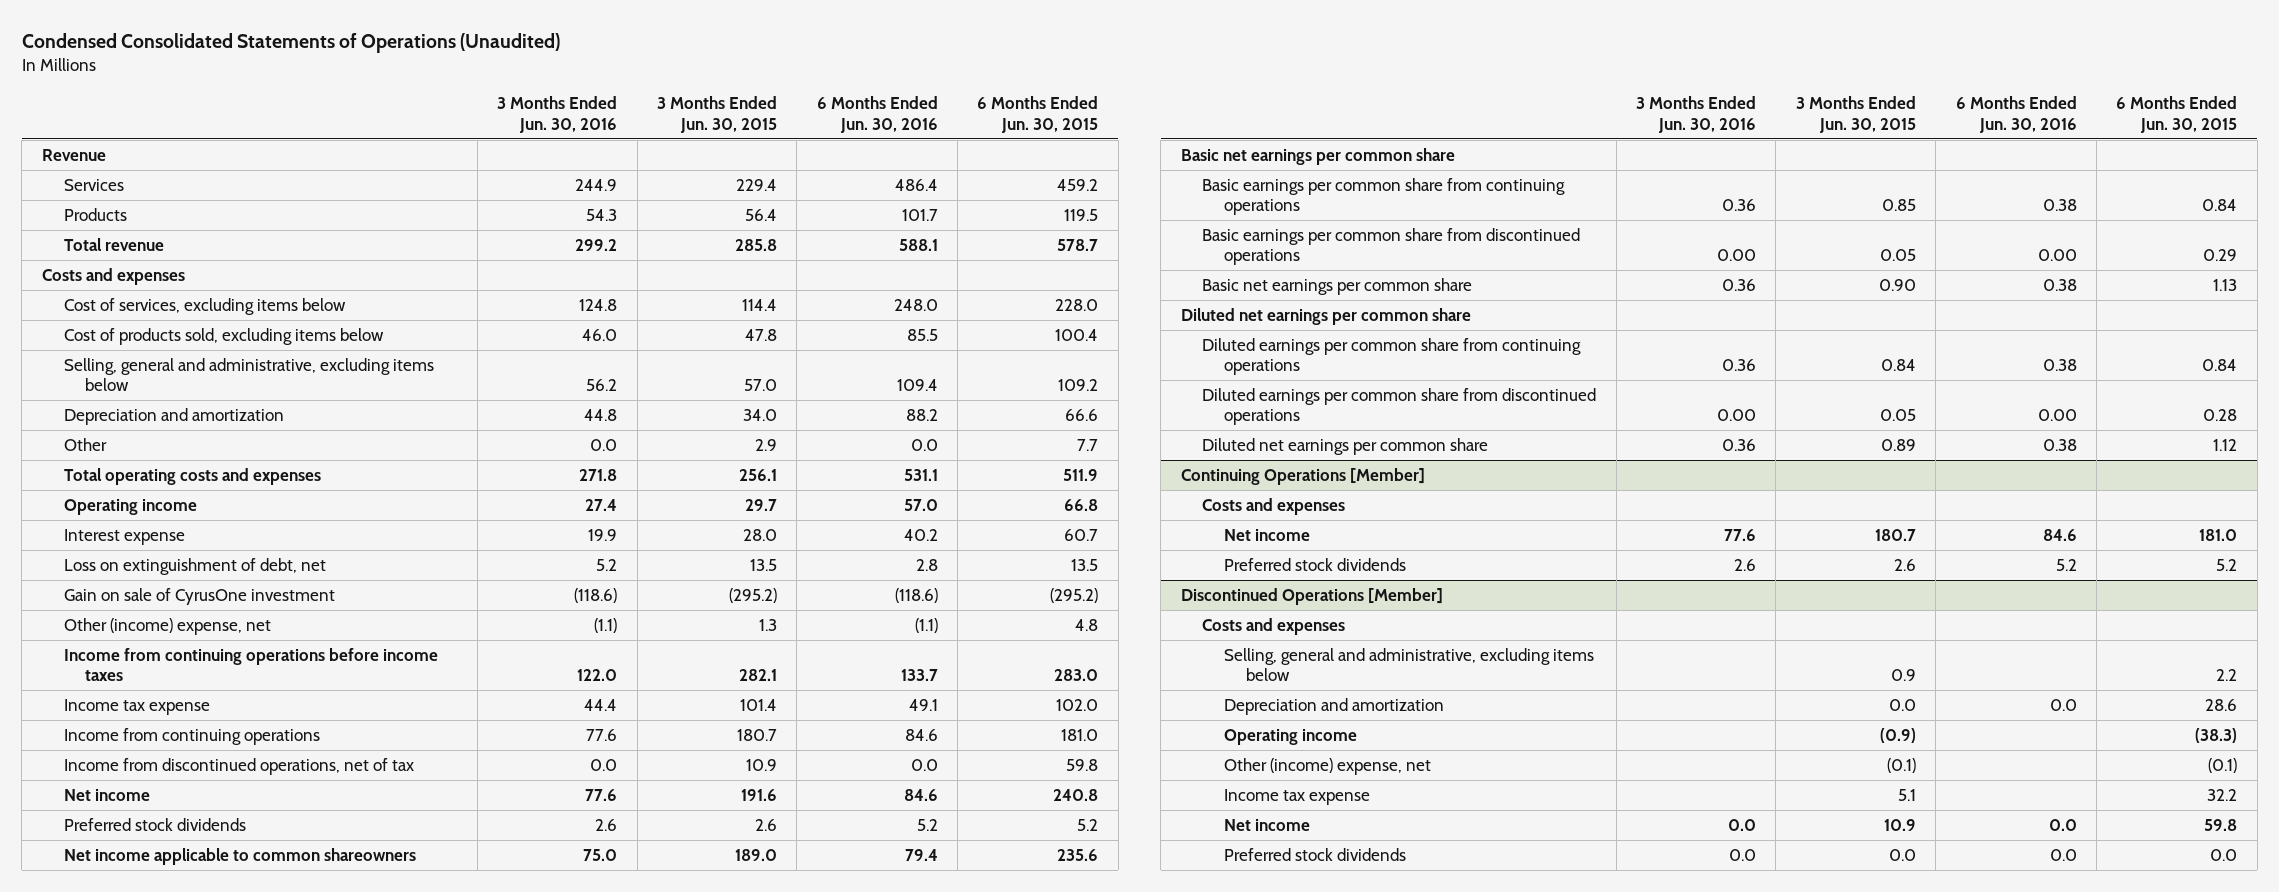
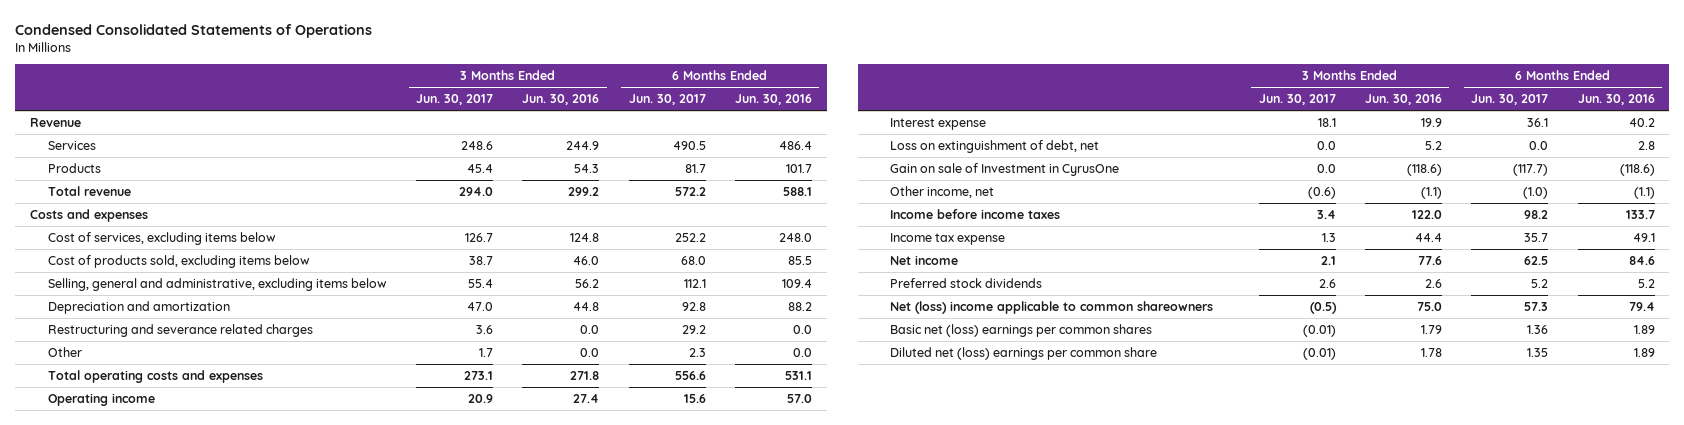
- Condensed Consolidated Statements of Operations (Unaudited)
+ Condensed Consolidated Statements of Operations
- | 3 Months Ended Jun. 30, 2016 | 3 Months Ended Jun. 30, 2015 | 6 Months Ended Jun. 30, 2016 | 6 Months Ended Jun. 30, 2015
+ | 3 Months Ended Jun. 30, 2017 | 3 Months Ended Jun. 30, 2016 | 6 Months Ended Jun. 30, 2017 | 6 Months Ended Jun. 30, 2016
+ Restructuring and severance related charges | 3.6 | 0.0 | 29.2 | 0.0
- Gain on sale of CyrusOne investment | (118.6) | (295.2) | (118.6) | (295.2)
- Other (income) expense, net | (1.1) | 1.3 | (1.1) | 4.8
- Income from continuing operations before income taxes | 122.0 | 282.1 | 133.7 | 283.0
+ Gain on sale of Investment in CyrusOne | 0.0 | (118.6) | (117.7) | (118.6)
+ Other income, net | (0.6) | (1.1) | (1.0) | (1.1)
+ Income before income taxes | 3.4 | 122.0 | 98.2 | 133.7
- Income from continuing operations | 77.6 | 180.7 | 84.6 | 181.0
- Income from discontinued operations, net of tax | 0.0 | 10.9 | 0.0 | 59.8
- Net income applicable to common shareowners | 75.0 | 189.0 | 79.4 | 235.6
- Basic net earnings per common share
- Basic earnings per common share from continuing operations | 0.36 | 0.85 | 0.38 | 0.84
- Basic earnings per common share from discontinued operations | 0.00 | 0.05 | 0.00 | 0.29
- Basic net earnings per common share | 0.36 | 0.90 | 0.38 | 1.13
- Diluted net earnings per common share
- Diluted earnings per common share from continuing operations | 0.36 | 0.84 | 0.38 | 0.84
- Diluted earnings per common share from discontinued operations | 0.00 | 0.05 | 0.00 | 0.28
- Diluted net earnings per common share | 0.36 | 0.89 | 0.38 | 1.12
- Continuing Operations [Member]
- Costs and expenses
- Net income | 77.6 | 180.7 | 84.6 | 181.0
- Preferred stock dividends | 2.6 | 2.6 | 5.2 | 5.2
- Discontinued Operations [Member]
- Costs and expenses
- Selling, general and administrative, excluding items below | | 0.9 | | 2.2
- Depreciation and amortization | | 0.0 | 0.0 | 28.6
- Operating income | | (0.9) | | (38.3)
- Other (income) expense, net | | (0.1) | | (0.1)
- Income tax expense | | 5.1 | | 32.2
- Net income | 0.0 | 10.9 | 0.0 | 59.8
- Preferred stock dividends | 0.0 | 0.0 | 0.0 | 0.0
+ Net (loss) income applicable to common shareowners | (0.5) | 75.0 | 57.3 | 79.4
+ Basic net (loss) earnings per common shares | (0.01) | 1.79 | 1.36 | 1.89
+ Diluted net (loss) earnings per common share | (0.01) | 1.78 | 1.35 | 1.89

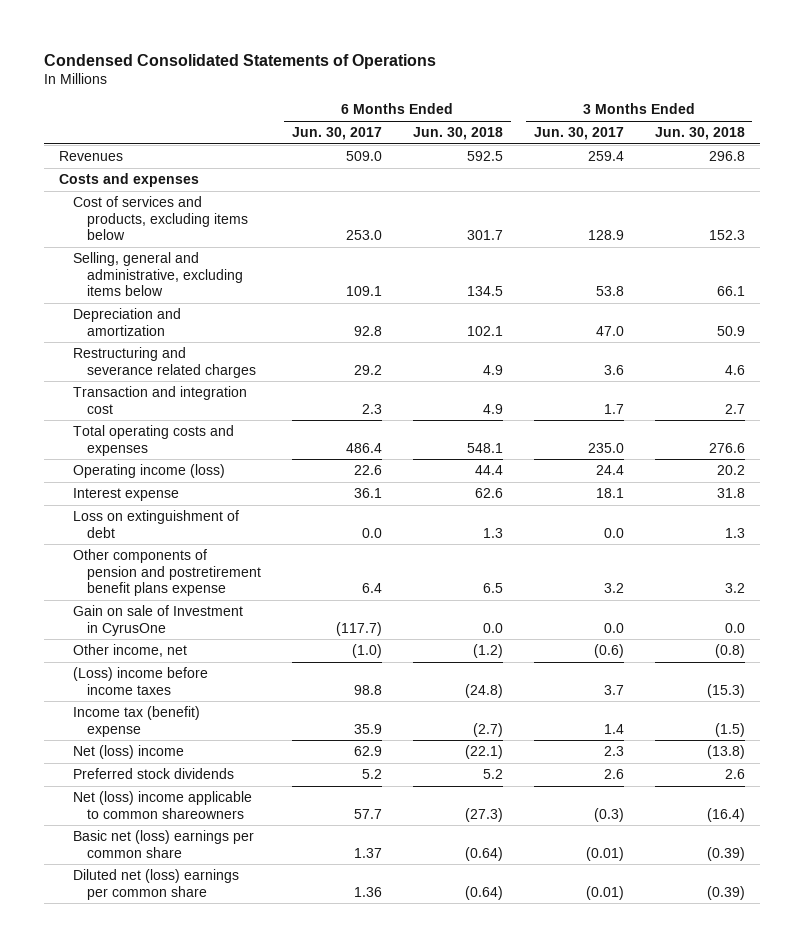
- | 3 Months Ended Jun. 30, 2017 | 3 Months Ended Jun. 30, 2016 | 6 Months Ended Jun. 30, 2017 | 6 Months Ended Jun. 30, 2016
+ | 6 Months Ended Jun. 30, 2017 | 6 Months Ended Jun. 30, 2018 | 3 Months Ended Jun. 30, 2017 | 3 Months Ended Jun. 30, 2018
- Revenue
- Services | 248.6 | 244.9 | 490.5 | 486.4
- Products | 45.4 | 54.3 | 81.7 | 101.7
- Total revenue | 294.0 | 299.2 | 572.2 | 588.1
+ Revenues | 509.0 | 592.5 | 259.4 | 296.8
- Cost of services, excluding items below | 126.7 | 124.8 | 252.2 | 248.0
- Cost of products sold, excluding items below | 38.7 | 46.0 | 68.0 | 85.5
- Selling, general and administrative, excluding items below | 55.4 | 56.2 | 112.1 | 109.4
+ Cost of services and products, excluding items below | 253.0 | 301.7 | 128.9 | 152.3
+ Selling, general and administrative, excluding items below | 109.1 | 134.5 | 53.8 | 66.1
- Other | 1.7 | 0.0 | 2.3 | 0.0
- Total operating costs and expenses | 273.1 | 271.8 | 556.6 | 531.1
- Operating income | 20.9 | 27.4 | 15.6 | 57.0
+ Transaction and integration cost | 2.3 | 4.9 | 1.7 | 2.7
+ Total operating costs and expenses | 486.4 | 548.1 | 235.0 | 276.6
+ Operating income (loss) | 22.6 | 44.4 | 24.4 | 20.2
- Loss on extinguishment of debt, net | 0.0 | 5.2 | 0.0 | 2.8
+ Loss on extinguishment of debt | 0.0 | 1.3 | 0.0 | 1.3
+ Other components of pension and postretirement benefit plans expense | 6.4 | 6.5 | 3.2 | 3.2
- Income before income taxes | 3.4 | 122.0 | 98.2 | 133.7
- Income tax expense | 1.3 | 44.4 | 35.7 | 49.1
- Net income | 2.1 | 77.6 | 62.5 | 84.6
+ (Loss) income before income taxes | 98.8 | (24.8) | 3.7 | (15.3)
+ Income tax (benefit) expense | 35.9 | (2.7) | 1.4 | (1.5)
+ Net (loss) income | 62.9 | (22.1) | 2.3 | (13.8)
- Net (loss) income applicable to common shareowners | (0.5) | 75.0 | 57.3 | 79.4
- Basic net (loss) earnings per common shares | (0.01) | 1.79 | 1.36 | 1.89
- Diluted net (loss) earnings per common share | (0.01) | 1.78 | 1.35 | 1.89
+ Net (loss) income applicable to common shareowners | 57.7 | (27.3) | (0.3) | (16.4)
+ Basic net (loss) earnings per common share | 1.37 | (0.64) | (0.01) | (0.39)
+ Diluted net (loss) earnings per common share | 1.36 | (0.64) | (0.01) | (0.39)

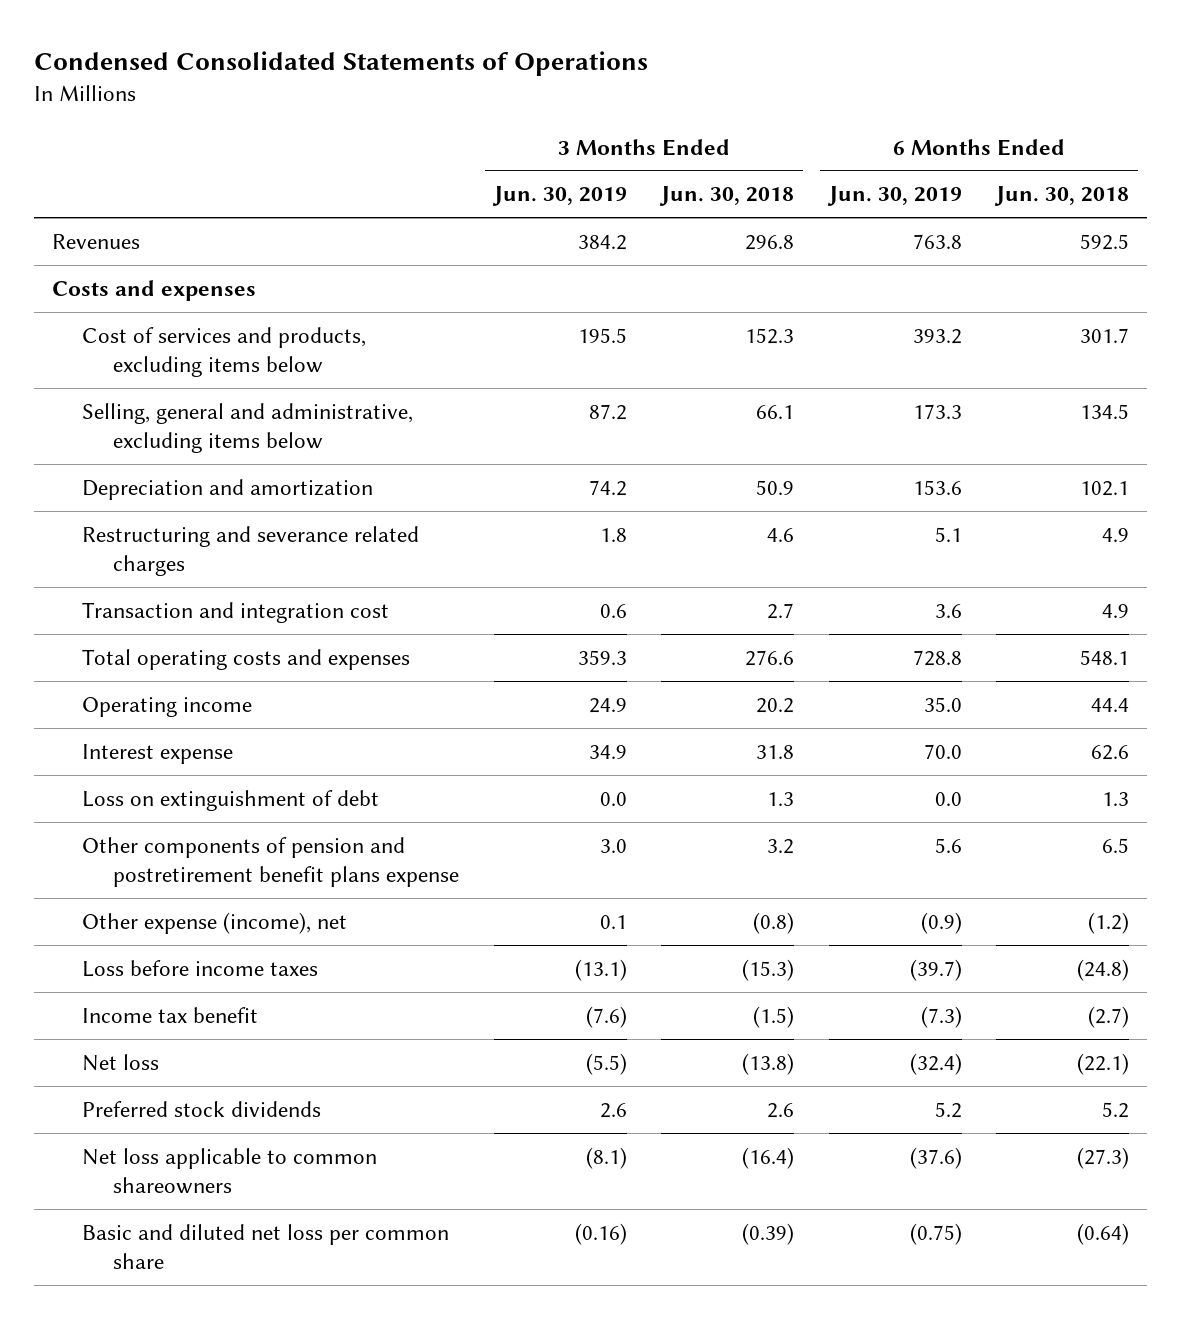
- | 6 Months Ended Jun. 30, 2017 | 6 Months Ended Jun. 30, 2018 | 3 Months Ended Jun. 30, 2017 | 3 Months Ended Jun. 30, 2018
+ | 3 Months Ended Jun. 30, 2019 | 3 Months Ended Jun. 30, 2018 | 6 Months Ended Jun. 30, 2019 | 6 Months Ended Jun. 30, 2018
- Operating income (loss) | 22.6 | 44.4 | 24.4 | 20.2
+ Operating income | 24.9 | 20.2 | 35.0 | 44.4
- Gain on sale of Investment in CyrusOne | (117.7) | 0.0 | 0.0 | 0.0
- Other income, net | (1.0) | (1.2) | (0.6) | (0.8)
- (Loss) income before income taxes | 98.8 | (24.8) | 3.7 | (15.3)
- Income tax (benefit) expense | 35.9 | (2.7) | 1.4 | (1.5)
- Net (loss) income | 62.9 | (22.1) | 2.3 | (13.8)
+ Other expense (income), net | 0.1 | (0.8) | (0.9) | (1.2)
+ Loss before income taxes | (13.1) | (15.3) | (39.7) | (24.8)
+ Income tax benefit | (7.6) | (1.5) | (7.3) | (2.7)
+ Net loss | (5.5) | (13.8) | (32.4) | (22.1)
- Net (loss) income applicable to common shareowners | 57.7 | (27.3) | (0.3) | (16.4)
- Basic net (loss) earnings per common share | 1.37 | (0.64) | (0.01) | (0.39)
- Diluted net (loss) earnings per common share | 1.36 | (0.64) | (0.01) | (0.39)
+ Net loss applicable to common shareowners | (8.1) | (16.4) | (37.6) | (27.3)
+ Basic and diluted net loss per common share | (0.16) | (0.39) | (0.75) | (0.64)

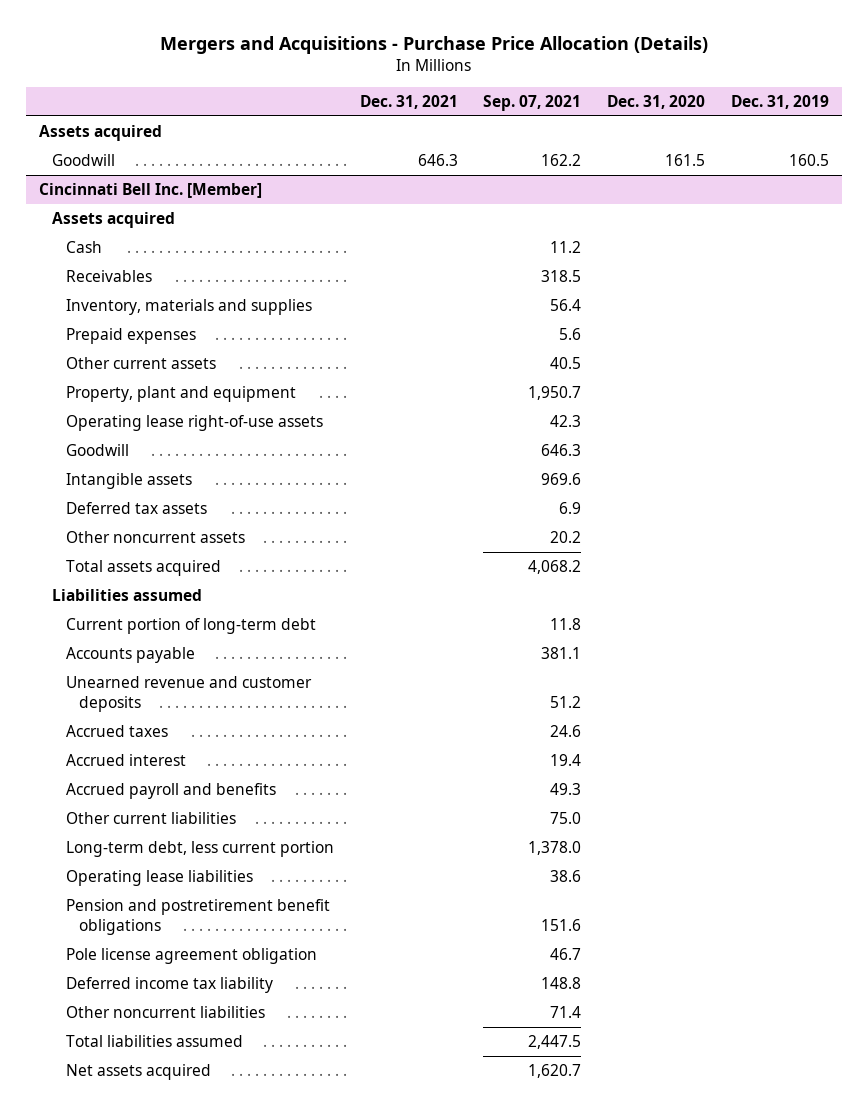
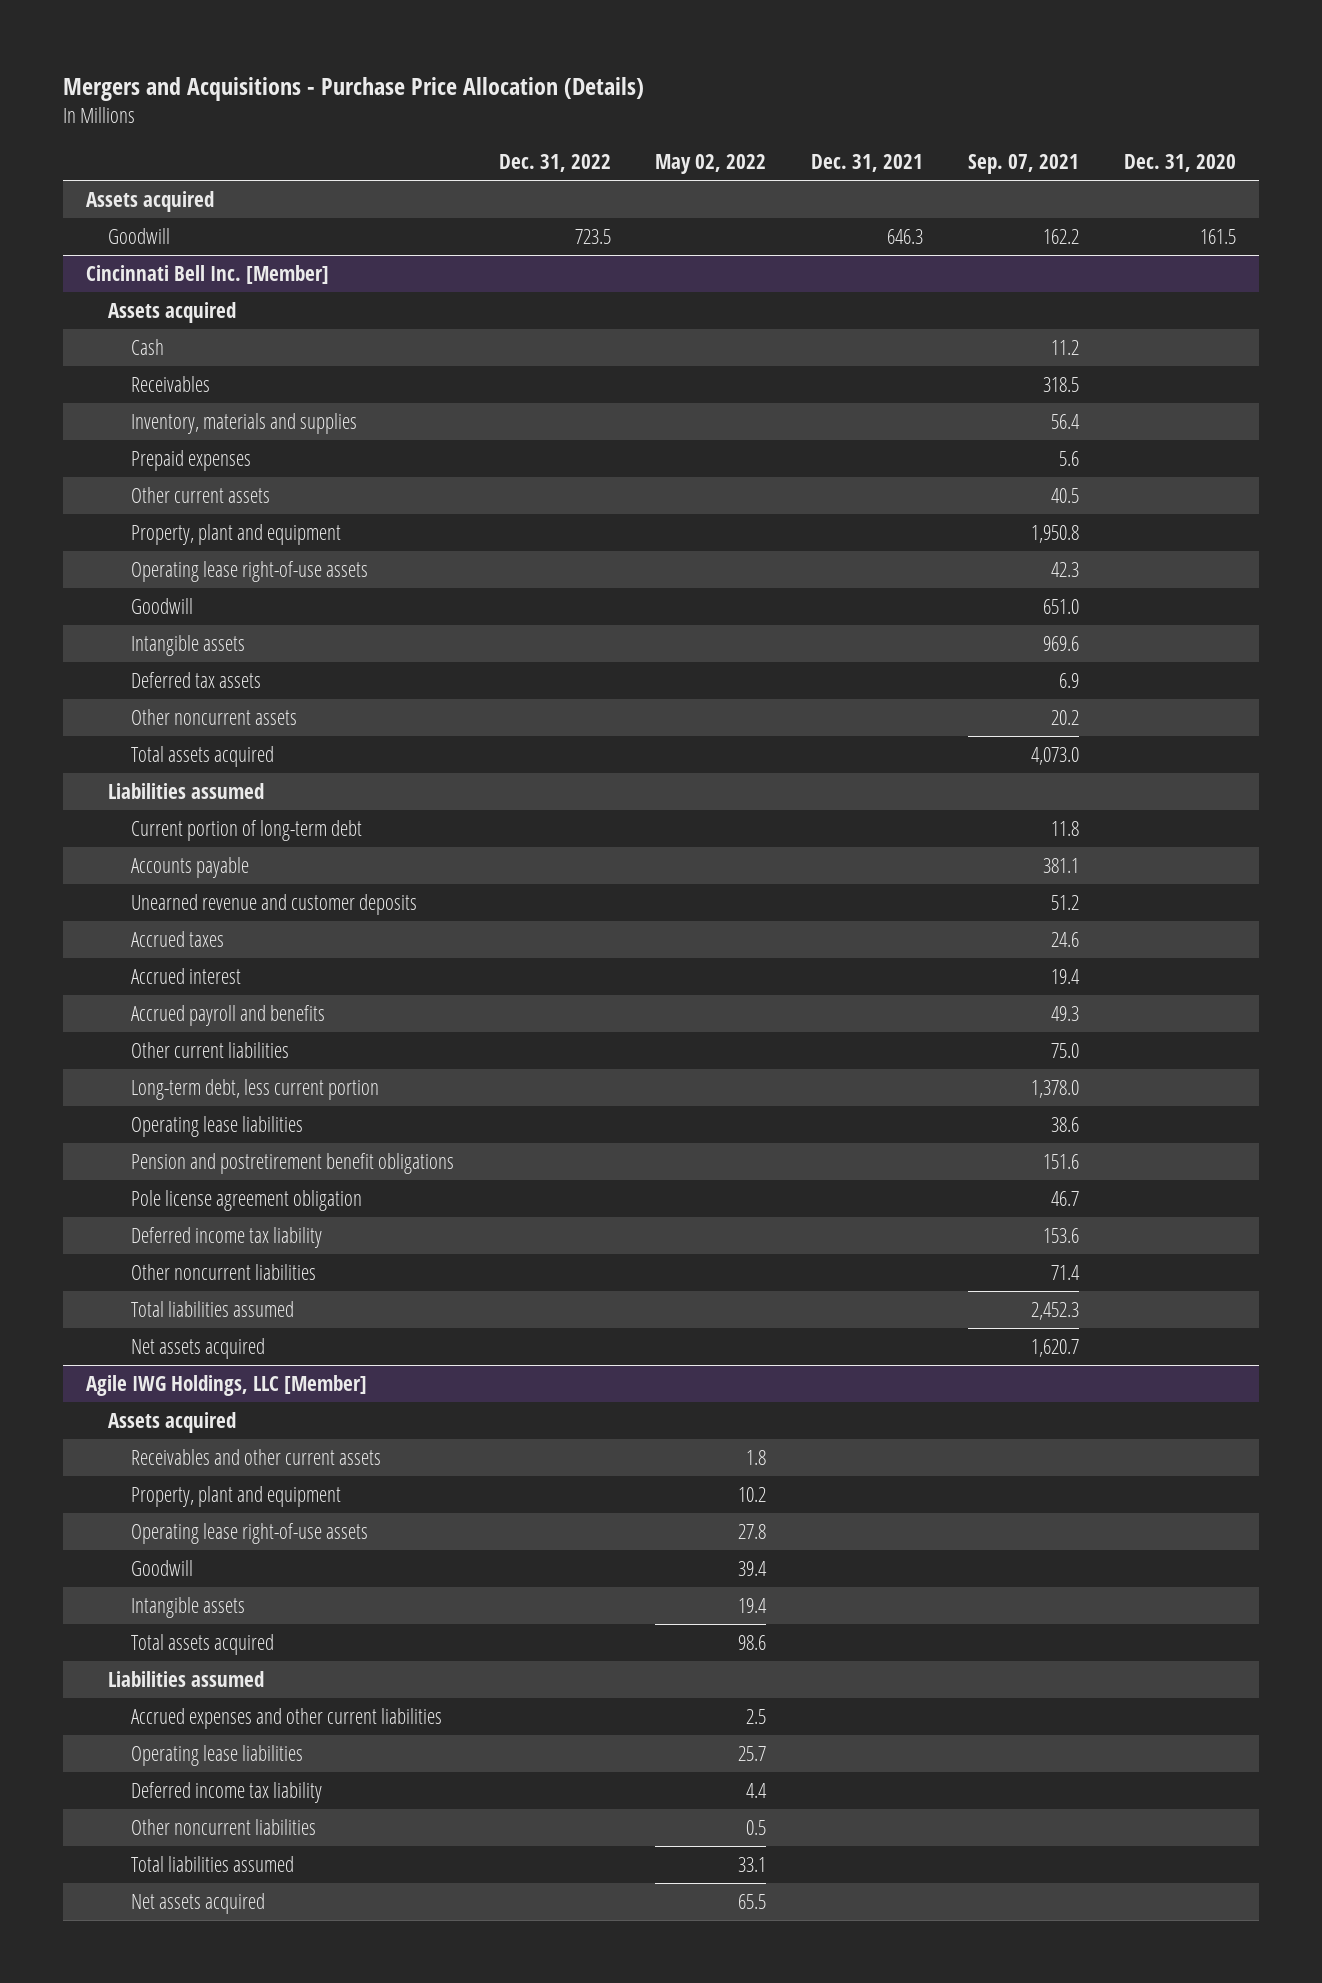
- | Dec. 31, 2021 | Sep. 07, 2021 | Dec. 31, 2020 | Dec. 31, 2019
+ | Dec. 31, 2022 | May 02, 2022 | Dec. 31, 2021 | Sep. 07, 2021 | Dec. 31, 2020
@ Cincinnati Bell Inc. [Member]
- Property, plant and equipment | | 1,950.7 | |
+ Property, plant and equipment | | | | 1,950.8 |
- Goodwill | | 646.3 | |
+ Goodwill | | | | 651.0 |
- Total assets acquired | | 4,068.2 | |
+ Total assets acquired | | | | 4,073.0 |
- Deferred income tax liability | | 148.8 | |
+ Deferred income tax liability | | | | 153.6 |
- Total liabilities assumed | | 2,447.5 | |
+ Total liabilities assumed | | | | 2,452.3 |
+ Agile IWG Holdings, LLC [Member]
+ Assets acquired
+ Receivables and other current assets | | 1.8 | | |
+ Property, plant and equipment | | 10.2 | | |
+ Operating lease right-of-use assets | | 27.8 | | |
+ Goodwill | | 39.4 | | |
+ Intangible assets | | 19.4 | | |
+ Total assets acquired | | 98.6 | | |
+ Liabilities assumed
+ Accrued expenses and other current liabilities | | 2.5 | | |
+ Operating lease liabilities | | 25.7 | | |
+ Deferred income tax liability | | 4.4 | | |
+ Other noncurrent liabilities | | 0.5 | | |
+ Total liabilities assumed | | 33.1 | | |
+ Net assets acquired | | 65.5 | | |

